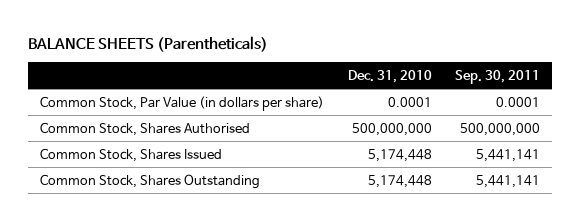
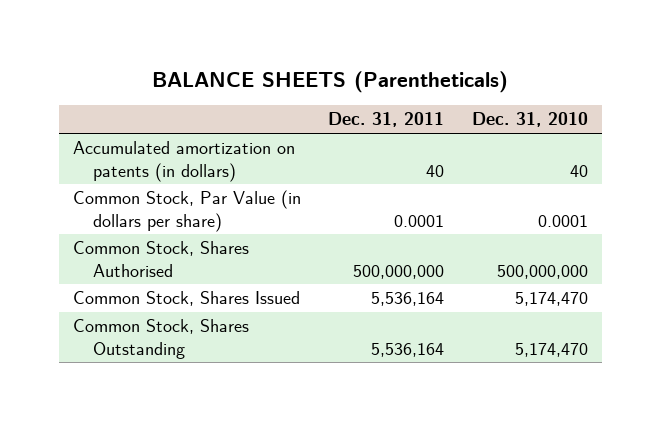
- | Dec. 31, 2010 | Sep. 30, 2011
+ | Dec. 31, 2011 | Dec. 31, 2010
+ Accumulated amortization on patents (in dollars) | 40 | 40
- Common Stock, Shares Issued | 5,174,448 | 5,441,141
- Common Stock, Shares Outstanding | 5,174,448 | 5,441,141
+ Common Stock, Shares Issued | 5,536,164 | 5,174,470
+ Common Stock, Shares Outstanding | 5,536,164 | 5,174,470

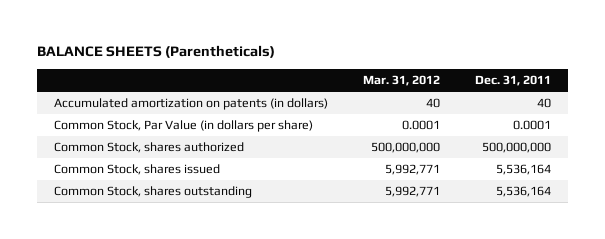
- | Dec. 31, 2011 | Dec. 31, 2010
+ | Mar. 31, 2012 | Dec. 31, 2011
- Common Stock, Shares Authorised | 500,000,000 | 500,000,000
- Common Stock, Shares Issued | 5,536,164 | 5,174,470
- Common Stock, Shares Outstanding | 5,536,164 | 5,174,470
+ Common Stock, shares authorized | 500,000,000 | 500,000,000
+ Common Stock, shares issued | 5,992,771 | 5,536,164
+ Common Stock, shares outstanding | 5,992,771 | 5,536,164

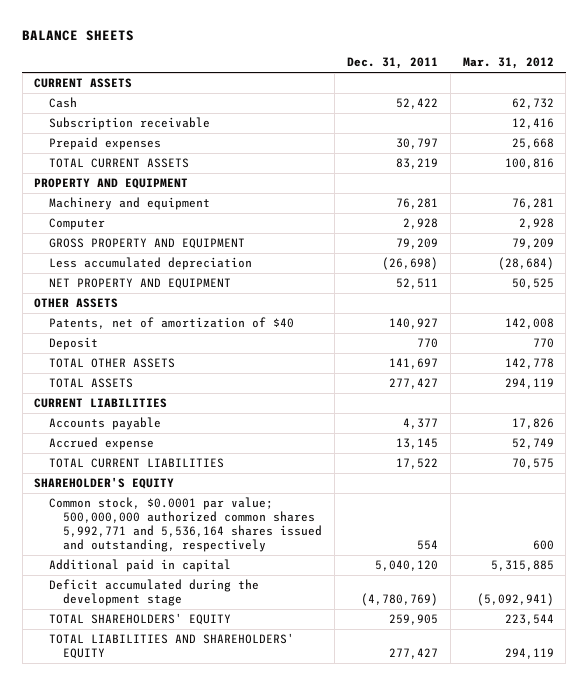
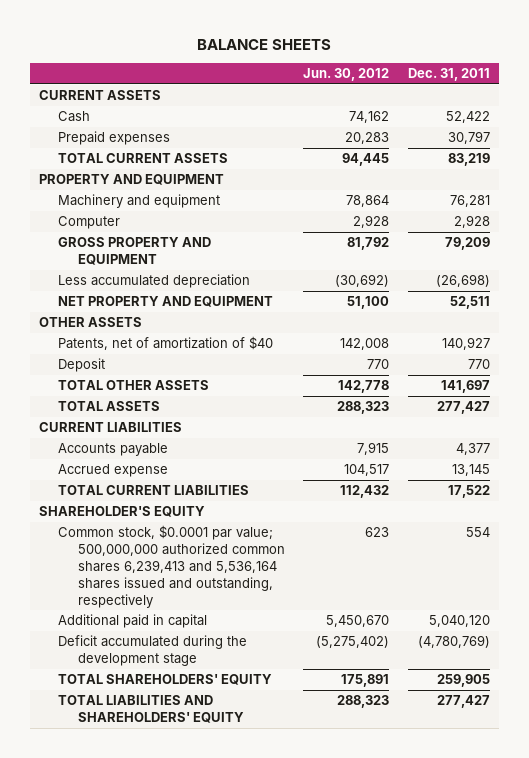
- | Dec. 31, 2011 | Mar. 31, 2012
+ | Jun. 30, 2012 | Dec. 31, 2011
- Subscription receivable | | 12,416
- Common stock, $0.0001 par value; 500,000,000 authorized common shares 5,992,771 and 5,536,164 shares issued and outstanding, respectively | 554 | 600
+ Common stock, $0.0001 par value; 500,000,000 authorized common shares 6,239,413 and 5,536,164 shares issued and outstanding, respectively | 623 | 554

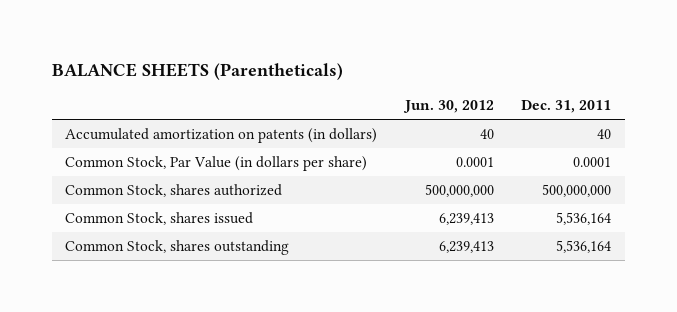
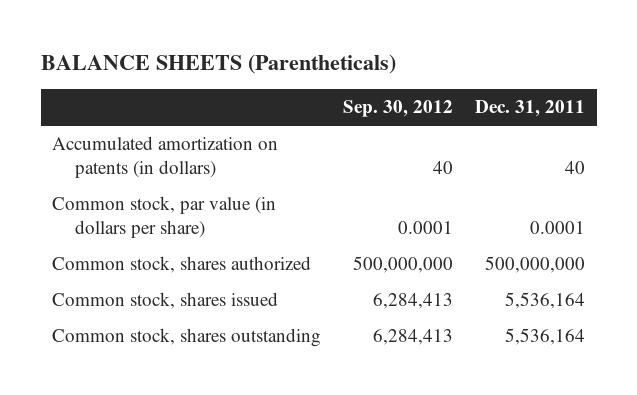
- | Jun. 30, 2012 | Dec. 31, 2011
+ | Sep. 30, 2012 | Dec. 31, 2011
- Common Stock, Par Value (in dollars per share) | 0.0001 | 0.0001
- Common Stock, shares authorized | 500,000,000 | 500,000,000
- Common Stock, shares issued | 6,239,413 | 5,536,164
- Common Stock, shares outstanding | 6,239,413 | 5,536,164
+ Common stock, par value (in dollars per share) | 0.0001 | 0.0001
+ Common stock, shares authorized | 500,000,000 | 500,000,000
+ Common stock, shares issued | 6,284,413 | 5,536,164
+ Common stock, shares outstanding | 6,284,413 | 5,536,164

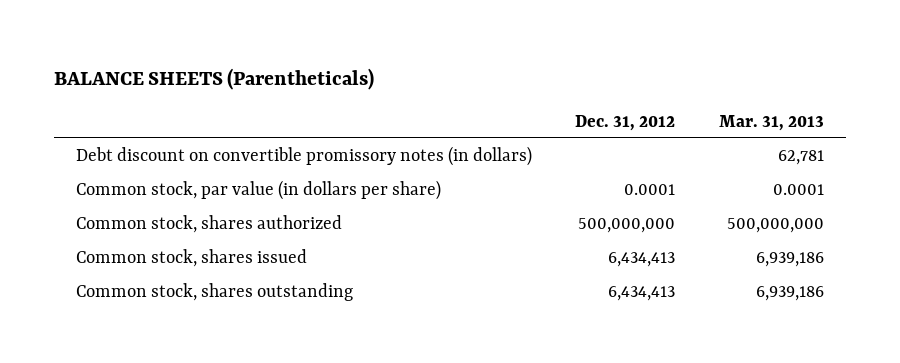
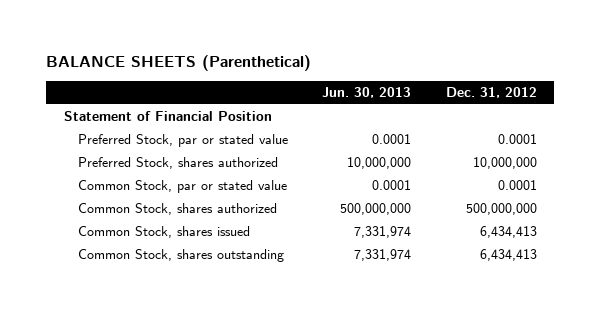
- BALANCE SHEETS (Parentheticals)
+ BALANCE SHEETS (Parenthetical)
- | Dec. 31, 2012 | Mar. 31, 2013
+ | Jun. 30, 2013 | Dec. 31, 2012
- Debt discount on convertible promissory notes (in dollars) | | 62,781
- Common stock, par value (in dollars per share) | 0.0001 | 0.0001
- Common stock, shares authorized | 500,000,000 | 500,000,000
- Common stock, shares issued | 6,434,413 | 6,939,186
- Common stock, shares outstanding | 6,434,413 | 6,939,186
+ Statement of Financial Position
+ Preferred Stock, par or stated value | 0.0001 | 0.0001
+ Preferred Stock, shares authorized | 10,000,000 | 10,000,000
+ Common Stock, par or stated value | 0.0001 | 0.0001
+ Common Stock, shares authorized | 500,000,000 | 500,000,000
+ Common Stock, shares issued | 7,331,974 | 6,434,413
+ Common Stock, shares outstanding | 7,331,974 | 6,434,413

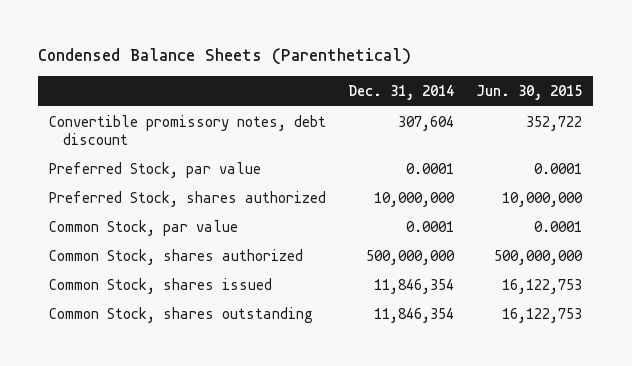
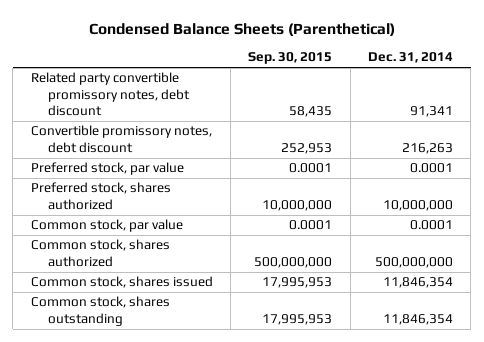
- | Dec. 31, 2014 | Jun. 30, 2015
+ | Sep. 30, 2015 | Dec. 31, 2014
- Convertible promissory notes, debt discount | 307,604 | 352,722
- Preferred Stock, par value | 0.0001 | 0.0001
- Preferred Stock, shares authorized | 10,000,000 | 10,000,000
- Common Stock, par value | 0.0001 | 0.0001
- Common Stock, shares authorized | 500,000,000 | 500,000,000
- Common Stock, shares issued | 11,846,354 | 16,122,753
- Common Stock, shares outstanding | 11,846,354 | 16,122,753
+ Related party convertible promissory notes, debt discount | 58,435 | 91,341
+ Convertible promissory notes, debt discount | 252,953 | 216,263
+ Preferred stock, par value | 0.0001 | 0.0001
+ Preferred stock, shares authorized | 10,000,000 | 10,000,000
+ Common stock, par value | 0.0001 | 0.0001
+ Common stock, shares authorized | 500,000,000 | 500,000,000
+ Common stock, shares issued | 17,995,953 | 11,846,354
+ Common stock, shares outstanding | 17,995,953 | 11,846,354

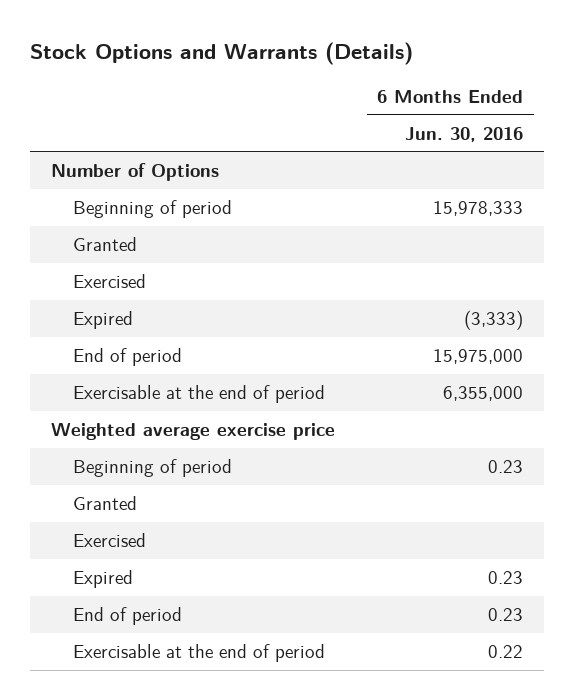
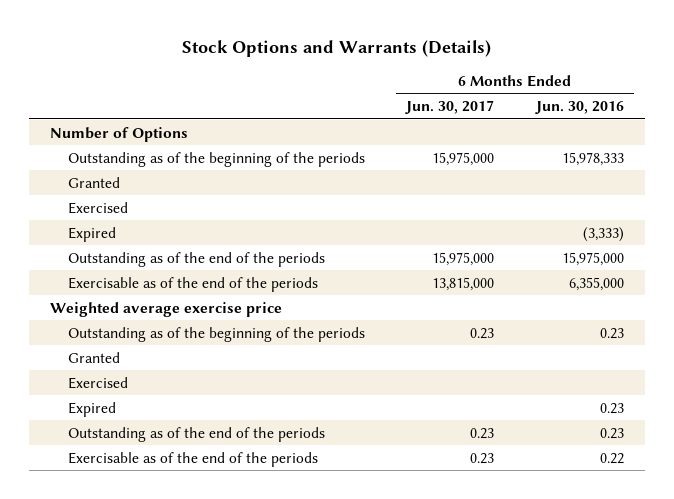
- | 6 Months Ended Jun. 30, 2016
+ | 6 Months Ended Jun. 30, 2017 | 6 Months Ended Jun. 30, 2016
- Beginning of period | 15,978,333
+ Outstanding as of the beginning of the periods | 15,975,000 | 15,978,333
- End of period | 15,975,000
- Exercisable at the end of period | 6,355,000
+ Outstanding as of the end of the periods | 15,975,000 | 15,975,000
+ Exercisable as of the end of the periods | 13,815,000 | 6,355,000
- Beginning of period | 0.23
+ Outstanding as of the beginning of the periods | 0.23 | 0.23
- End of period | 0.23
- Exercisable at the end of period | 0.22
+ Outstanding as of the end of the periods | 0.23 | 0.23
+ Exercisable as of the end of the periods | 0.23 | 0.22

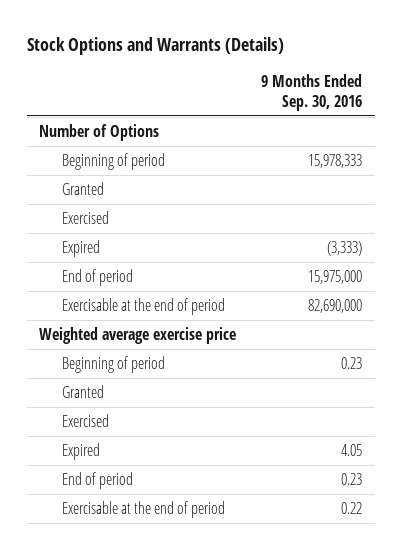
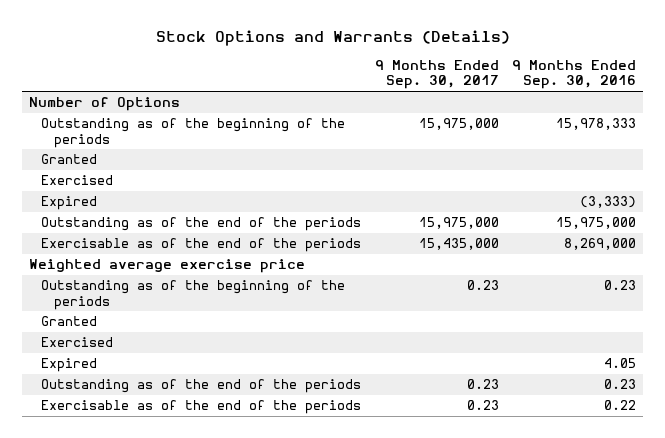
- | 9 Months Ended Sep. 30, 2016
+ | 9 Months Ended Sep. 30, 2017 | 9 Months Ended Sep. 30, 2016
- Beginning of period | 15,978,333
+ Outstanding as of the beginning of the periods | 15,975,000 | 15,978,333
- End of period | 15,975,000
- Exercisable at the end of period | 82,690,000
+ Outstanding as of the end of the periods | 15,975,000 | 15,975,000
+ Exercisable as of the end of the periods | 15,435,000 | 8,269,000
- Beginning of period | 0.23
+ Outstanding as of the beginning of the periods | 0.23 | 0.23
- End of period | 0.23
- Exercisable at the end of period | 0.22
+ Outstanding as of the end of the periods | 0.23 | 0.23
+ Exercisable as of the end of the periods | 0.23 | 0.22

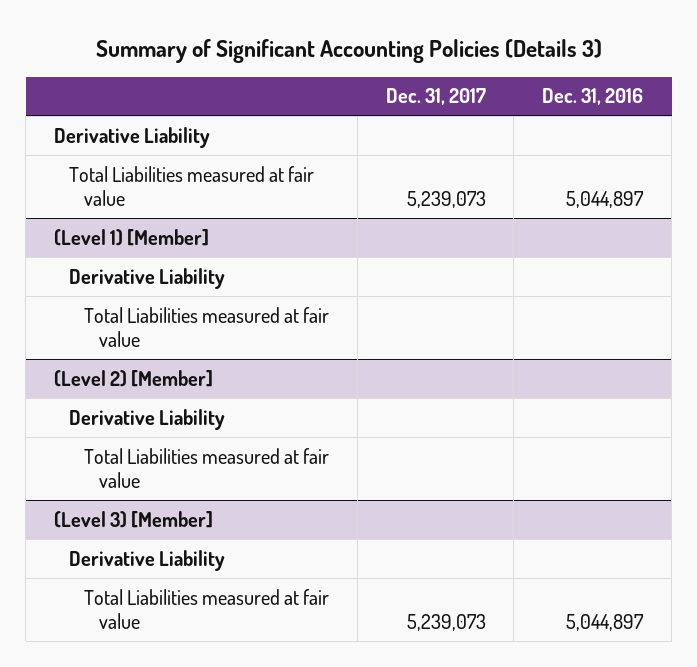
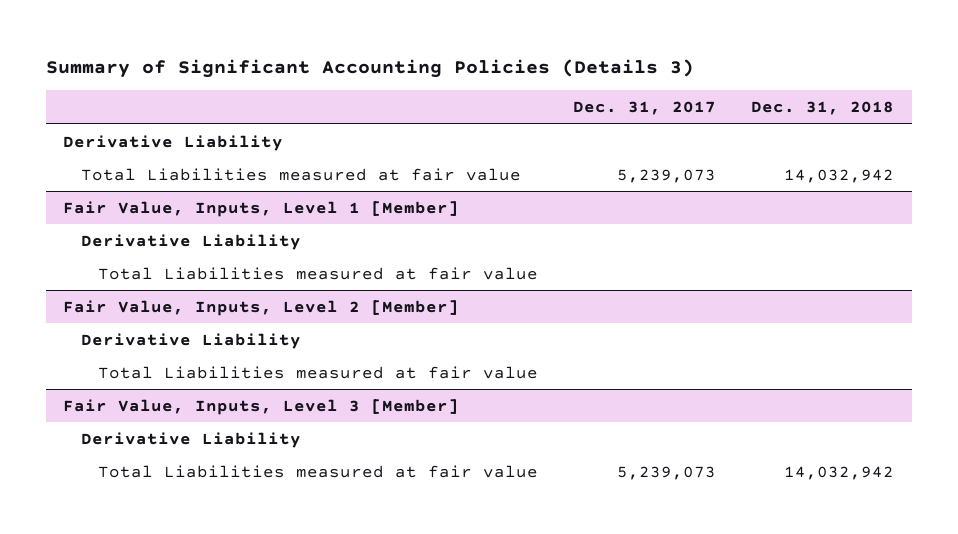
- | Dec. 31, 2017 | Dec. 31, 2016
+ | Dec. 31, 2017 | Dec. 31, 2018
- (Level 1) [Member]
+ Fair Value, Inputs, Level 1 [Member]
- (Level 2) [Member]
+ Fair Value, Inputs, Level 2 [Member]
- (Level 3) [Member]
+ Fair Value, Inputs, Level 3 [Member]

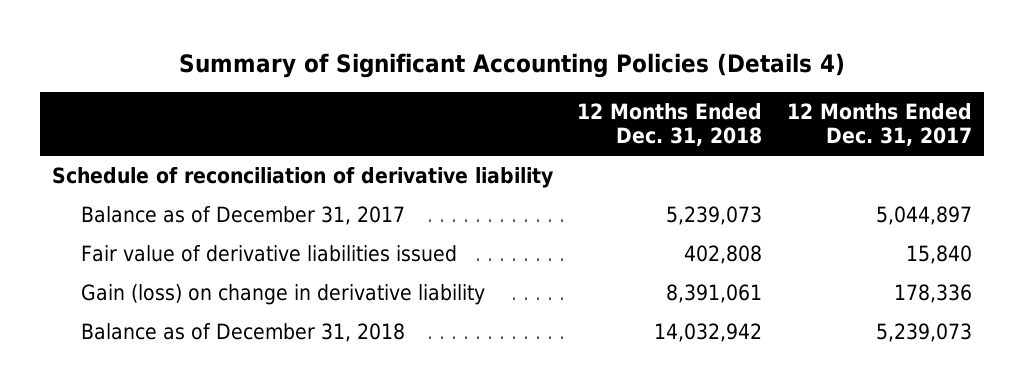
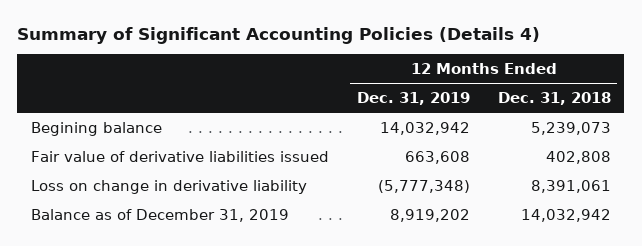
- | 12 Months Ended Dec. 31, 2018 | 12 Months Ended Dec. 31, 2017
+ | 12 Months Ended Dec. 31, 2019 | 12 Months Ended Dec. 31, 2018
- Schedule of reconciliation of derivative liability
- Balance as of December 31, 2017 | 5,239,073 | 5,044,897
+ Begining balance | 14,032,942 | 5,239,073
- Gain (loss) on change in derivative liability | 8,391,061 | 178,336
- Balance as of December 31, 2018 | 14,032,942 | 5,239,073
+ Loss on change in derivative liability | (5,777,348) | 8,391,061
+ Balance as of December 31, 2019 | 8,919,202 | 14,032,942

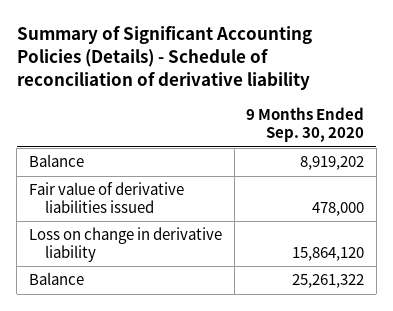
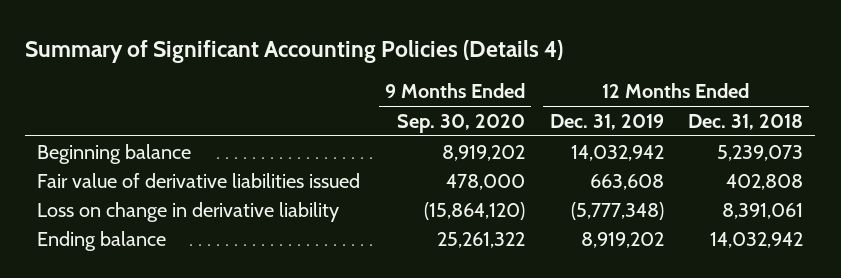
- Summary of Significant Accounting Policies (Details) - Schedule of reconciliation of derivative liability
+ Summary of Significant Accounting Policies (Details 4)
- | 9 Months Ended Sep. 30, 2020
+ | 9 Months Ended Sep. 30, 2020 | 12 Months Ended Dec. 31, 2019 | 12 Months Ended Dec. 31, 2018
- Balance | 8,919,202
+ Beginning balance | 8,919,202 | 14,032,942 | 5,239,073
- Loss on change in derivative liability | 15,864,120
- Balance | 25,261,322
+ Loss on change in derivative liability | (15,864,120) | (5,777,348) | 8,391,061
+ Ending balance | 25,261,322 | 8,919,202 | 14,032,942

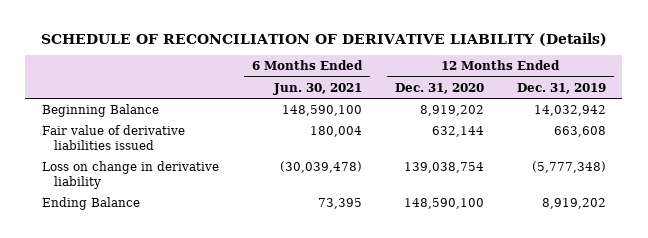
- Summary of Significant Accounting Policies (Details 4)
+ SCHEDULE OF RECONCILIATION OF DERIVATIVE LIABILITY (Details)
- | 9 Months Ended Sep. 30, 2020 | 12 Months Ended Dec. 31, 2019 | 12 Months Ended Dec. 31, 2018
+ | 6 Months Ended Jun. 30, 2021 | 12 Months Ended Dec. 31, 2020 | 12 Months Ended Dec. 31, 2019
- Beginning balance | 8,919,202 | 14,032,942 | 5,239,073
+ Beginning Balance | 148,590,100 | 8,919,202 | 14,032,942
- Ending balance | 25,261,322 | 8,919,202 | 14,032,942
+ Ending Balance | 73,395 | 148,590,100 | 8,919,202

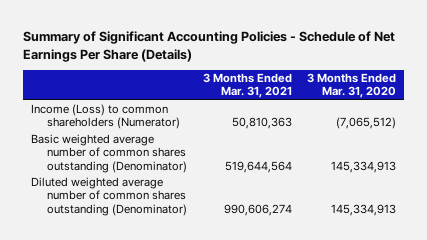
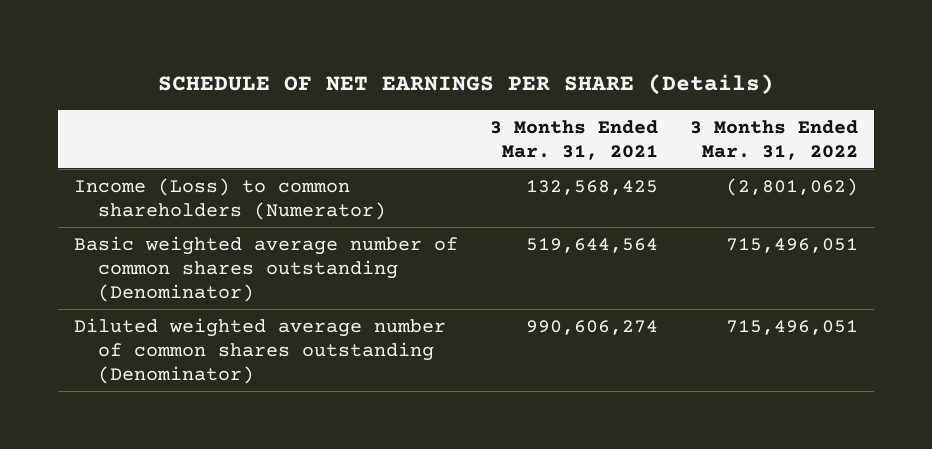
- Summary of Significant Accounting Policies - Schedule of Net Earnings Per Share (Details)
+ SCHEDULE OF NET EARNINGS PER SHARE (Details)
- | 3 Months Ended Mar. 31, 2021 | 3 Months Ended Mar. 31, 2020
+ | 3 Months Ended Mar. 31, 2021 | 3 Months Ended Mar. 31, 2022
- Income (Loss) to common shareholders (Numerator) | 50,810,363 | (7,065,512)
+ Income (Loss) to common shareholders (Numerator) | 132,568,425 | (2,801,062)

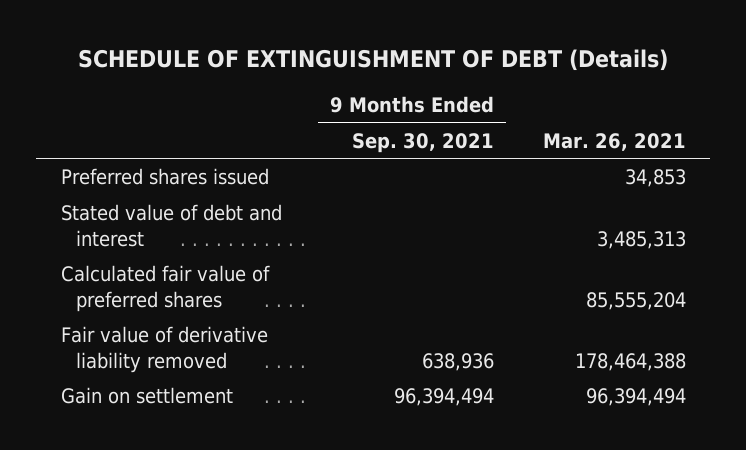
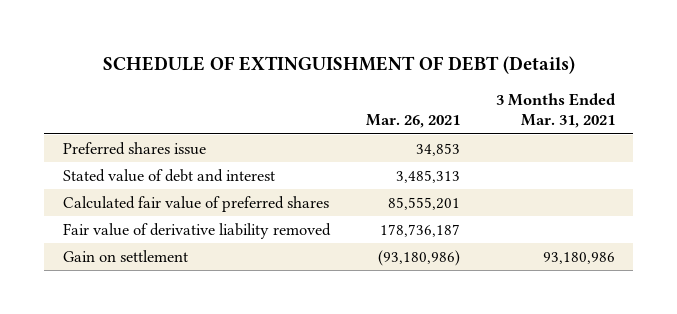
- | 9 Months Ended Sep. 30, 2021 | Mar. 26, 2021
+ | Mar. 26, 2021 | 3 Months Ended Mar. 31, 2021
- Preferred shares issued | | 34,853
+ Preferred shares issue | 34,853 |
- Calculated fair value of preferred shares | | 85,555,204
- Fair value of derivative liability removed | 638,936 | 178,464,388
- Gain on settlement | 96,394,494 | 96,394,494
+ Calculated fair value of preferred shares | 85,555,201 |
+ Fair value of derivative liability removed | 178,736,187 |
+ Gain on settlement | (93,180,986) | 93,180,986

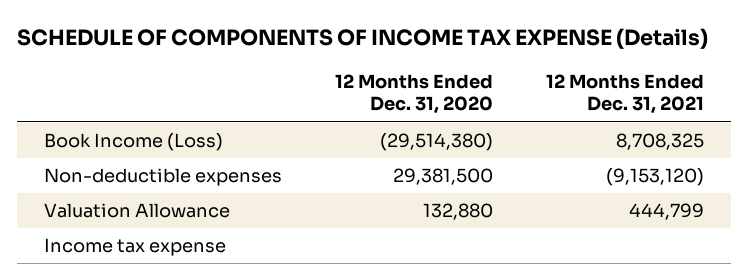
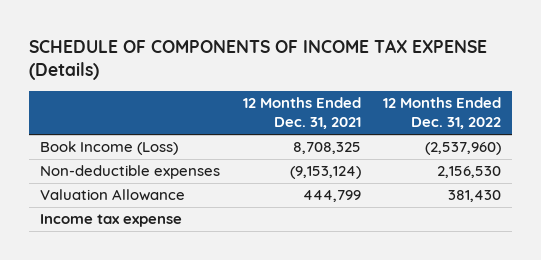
- | 12 Months Ended Dec. 31, 2020 | 12 Months Ended Dec. 31, 2021
+ | 12 Months Ended Dec. 31, 2021 | 12 Months Ended Dec. 31, 2022
- Non-deductible expenses | 29,381,500 | (9,153,120)
+ Non-deductible expenses | (9,153,124) | 2,156,530

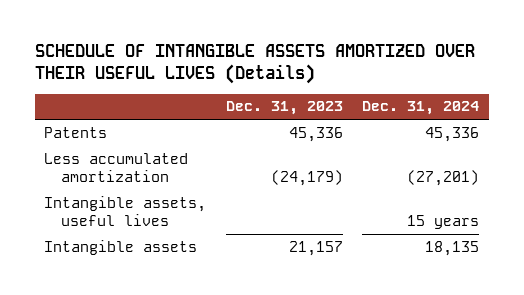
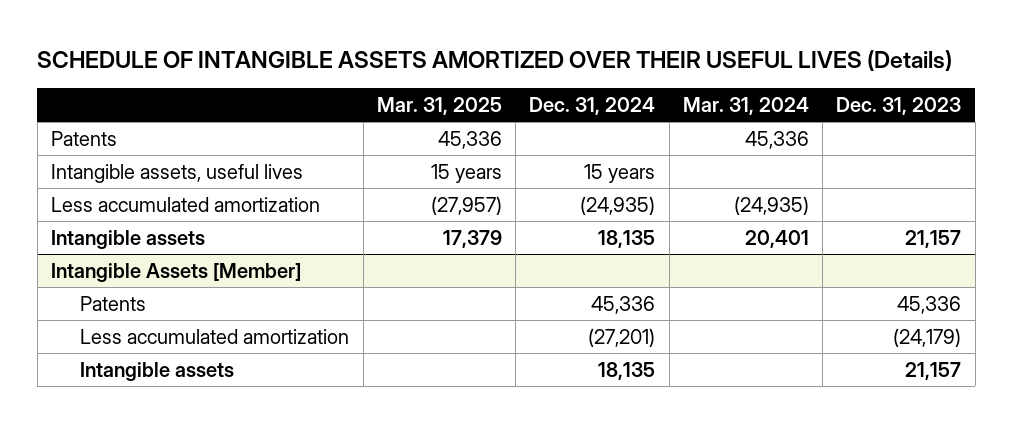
- | Dec. 31, 2023 | Dec. 31, 2024
+ | Mar. 31, 2025 | Dec. 31, 2024 | Mar. 31, 2024 | Dec. 31, 2023
+ Patents | 45,336 | | 45,336 |
moved up: Intangible assets, useful lives | 15 years | 15 years | |
+ Less accumulated amortization | (27,957) | (24,935) | (24,935) |
+ Intangible assets | 17,379 | 18,135 | 20,401 | 21,157
+ Intangible Assets [Member]

